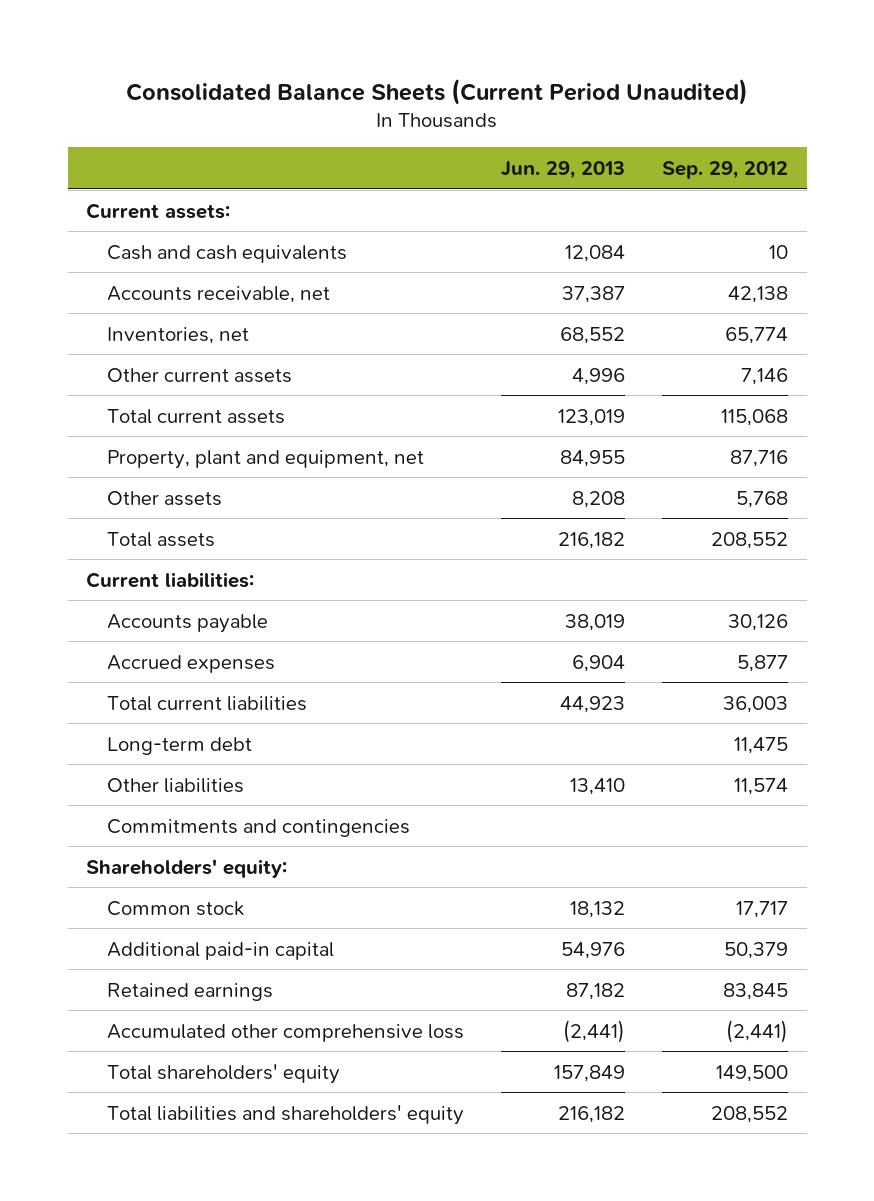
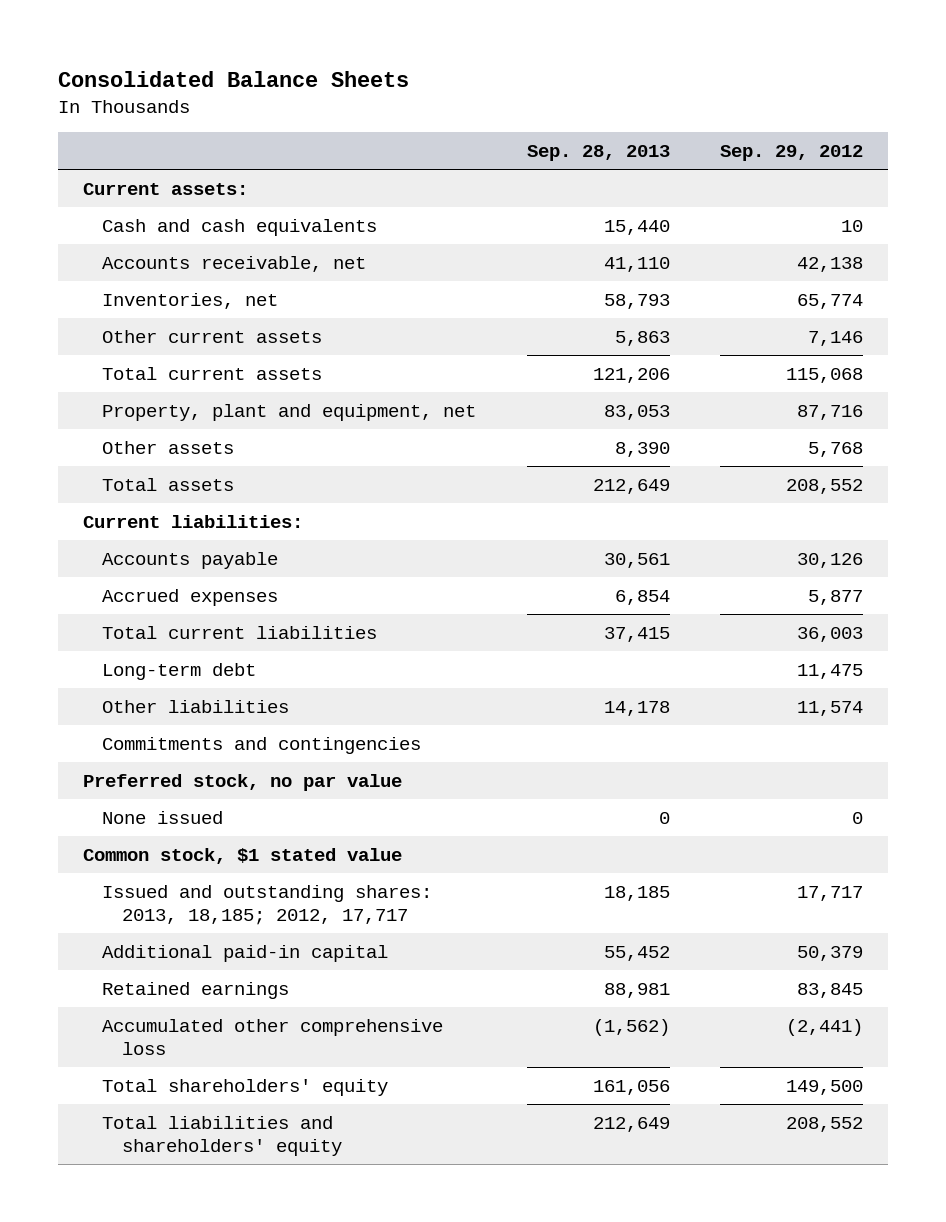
- Consolidated Balance Sheets (Current Period Unaudited)
+ Consolidated Balance Sheets
- | Jun. 29, 2013 | Sep. 29, 2012
+ | Sep. 28, 2013 | Sep. 29, 2012
- Shareholders' equity:
- Common stock | 18,132 | 17,717
+ Preferred stock, no par value
+ None issued | 0 | 0
+ Common stock, $1 stated value
+ Issued and outstanding shares: 2013, 18,185; 2012, 17,717 | 18,185 | 17,717

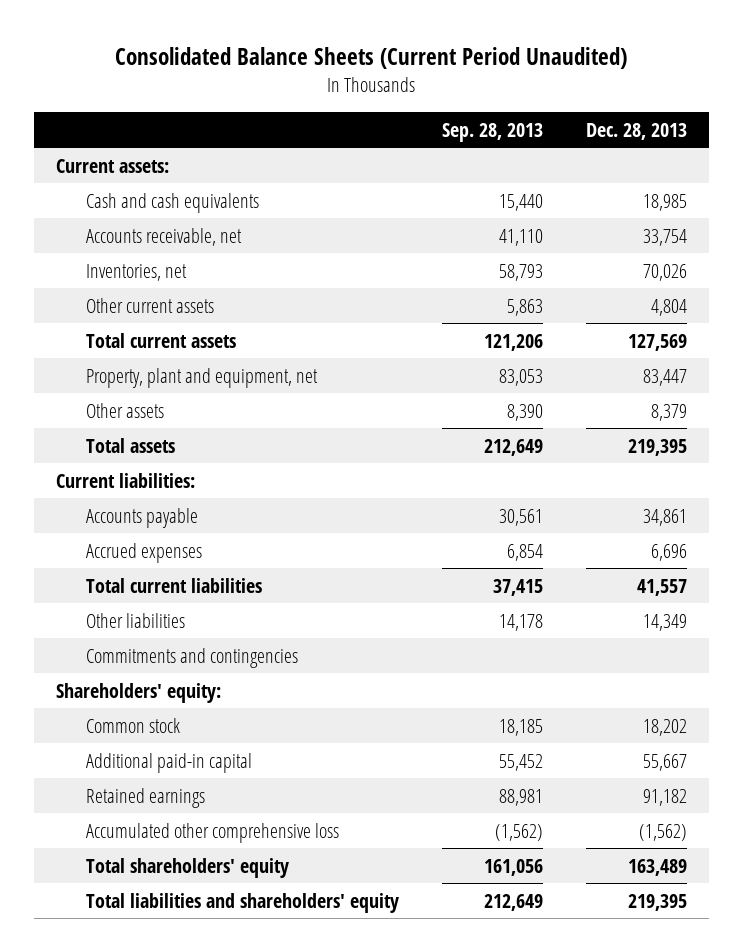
- Consolidated Balance Sheets
+ Consolidated Balance Sheets (Current Period Unaudited)
- | Sep. 28, 2013 | Sep. 29, 2012
+ | Sep. 28, 2013 | Dec. 28, 2013
- Long-term debt | | 11,475
- Preferred stock, no par value
- None issued | 0 | 0
- Common stock, $1 stated value
- Issued and outstanding shares: 2013, 18,185; 2012, 17,717 | 18,185 | 17,717
+ Shareholders' equity:
+ Common stock | 18,185 | 18,202

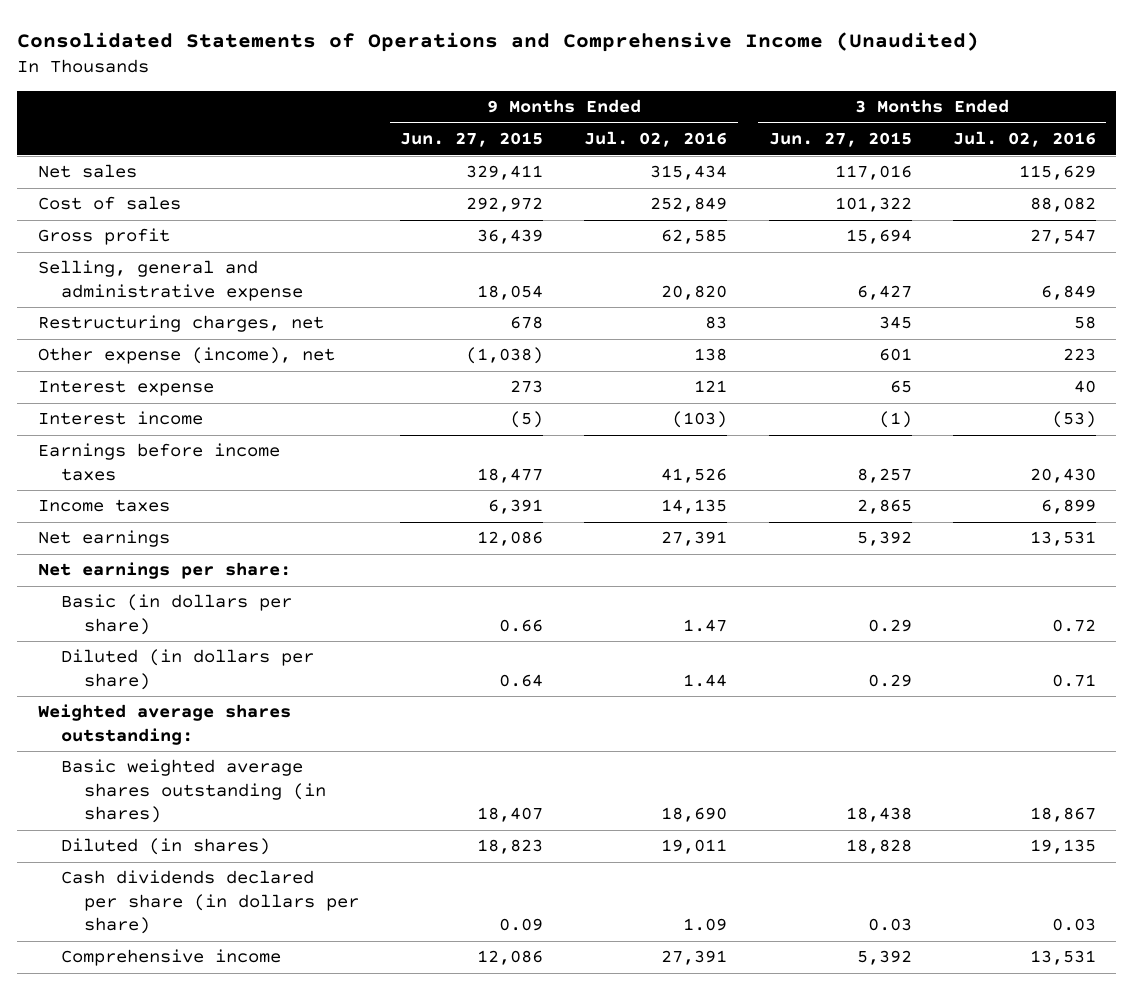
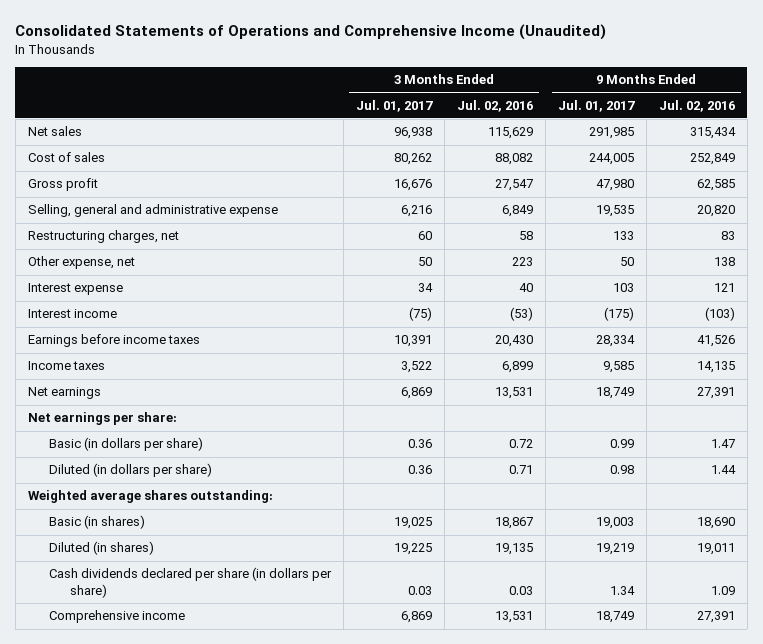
- | 9 Months Ended Jun. 27, 2015 | 9 Months Ended Jul. 02, 2016 | 3 Months Ended Jun. 27, 2015 | 3 Months Ended Jul. 02, 2016
+ | 3 Months Ended Jul. 01, 2017 | 3 Months Ended Jul. 02, 2016 | 9 Months Ended Jul. 01, 2017 | 9 Months Ended Jul. 02, 2016
- Other expense (income), net | (1,038) | 138 | 601 | 223
+ Other expense, net | 50 | 223 | 50 | 138
- Basic weighted average shares outstanding (in shares) | 18,407 | 18,690 | 18,438 | 18,867
+ Basic (in shares) | 19,025 | 18,867 | 19,003 | 18,690

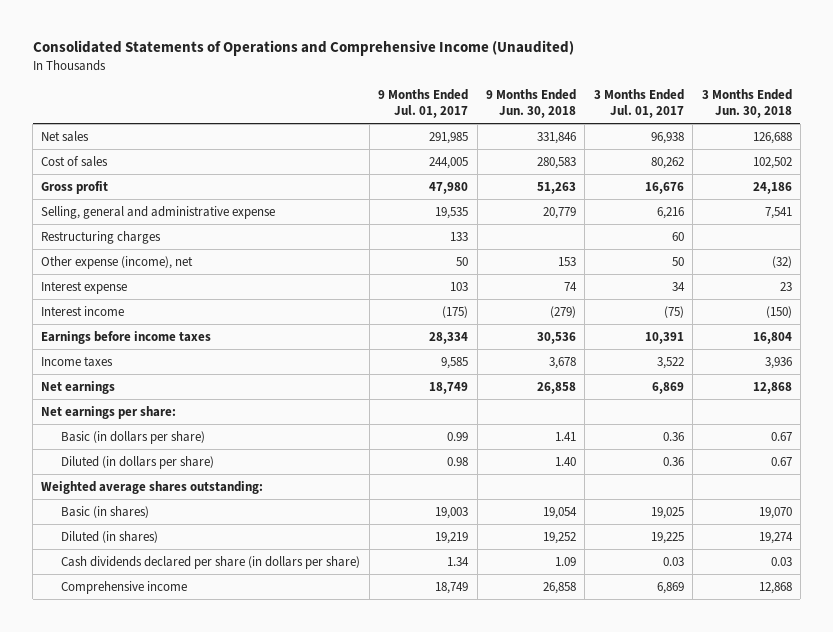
- | 3 Months Ended Jul. 01, 2017 | 3 Months Ended Jul. 02, 2016 | 9 Months Ended Jul. 01, 2017 | 9 Months Ended Jul. 02, 2016
+ | 9 Months Ended Jul. 01, 2017 | 9 Months Ended Jun. 30, 2018 | 3 Months Ended Jul. 01, 2017 | 3 Months Ended Jun. 30, 2018
- Restructuring charges, net | 60 | 58 | 133 | 83
- Other expense, net | 50 | 223 | 50 | 138
+ Restructuring charges | 133 | | 60 |
+ Other expense (income), net | 50 | 153 | 50 | (32)

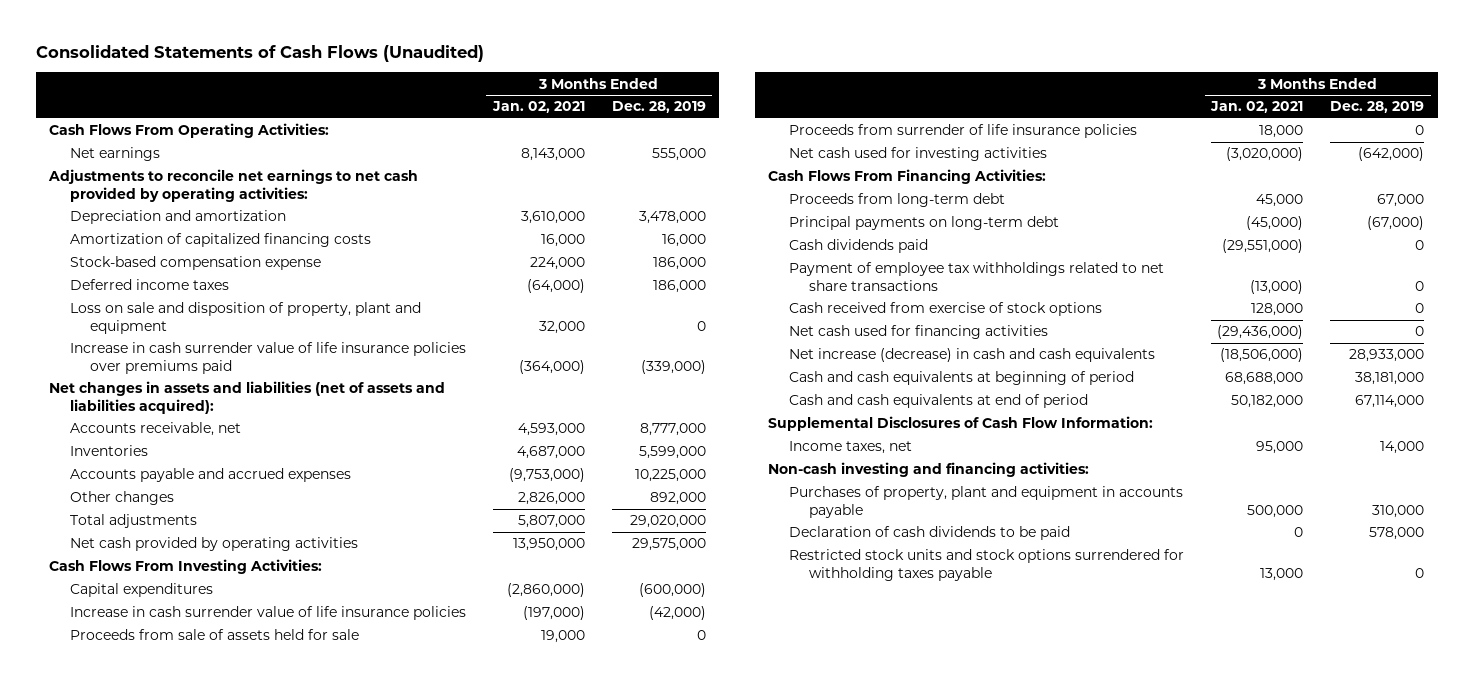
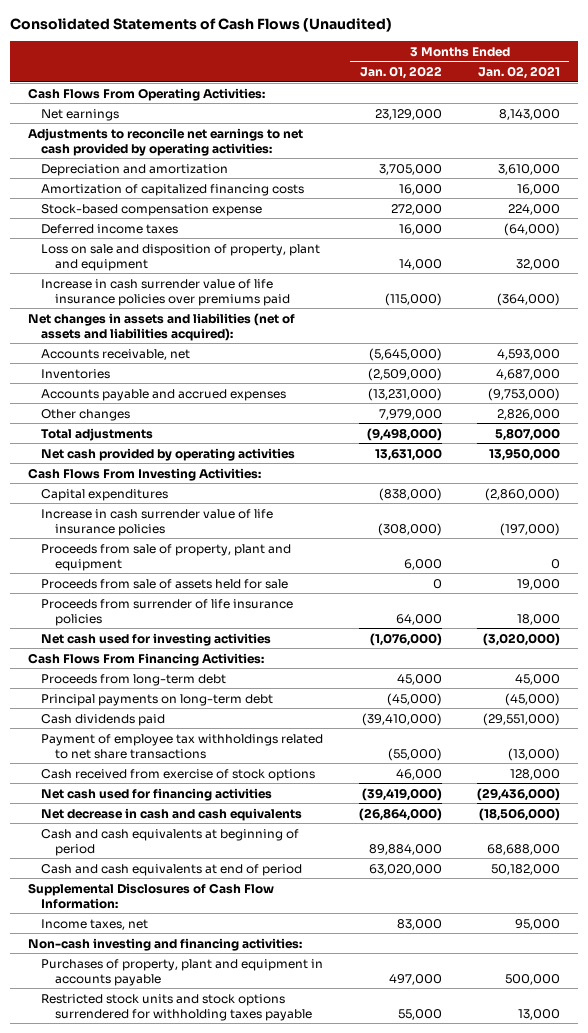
- | 3 Months Ended Jan. 02, 2021 | 3 Months Ended Dec. 28, 2019
+ | 3 Months Ended Jan. 01, 2022 | 3 Months Ended Jan. 02, 2021
+ Proceeds from sale of property, plant and equipment | 6,000 | 0
- Net increase (decrease) in cash and cash equivalents | (18,506,000) | 28,933,000
+ Net decrease in cash and cash equivalents | (26,864,000) | (18,506,000)
- Declaration of cash dividends to be paid | 0 | 578,000

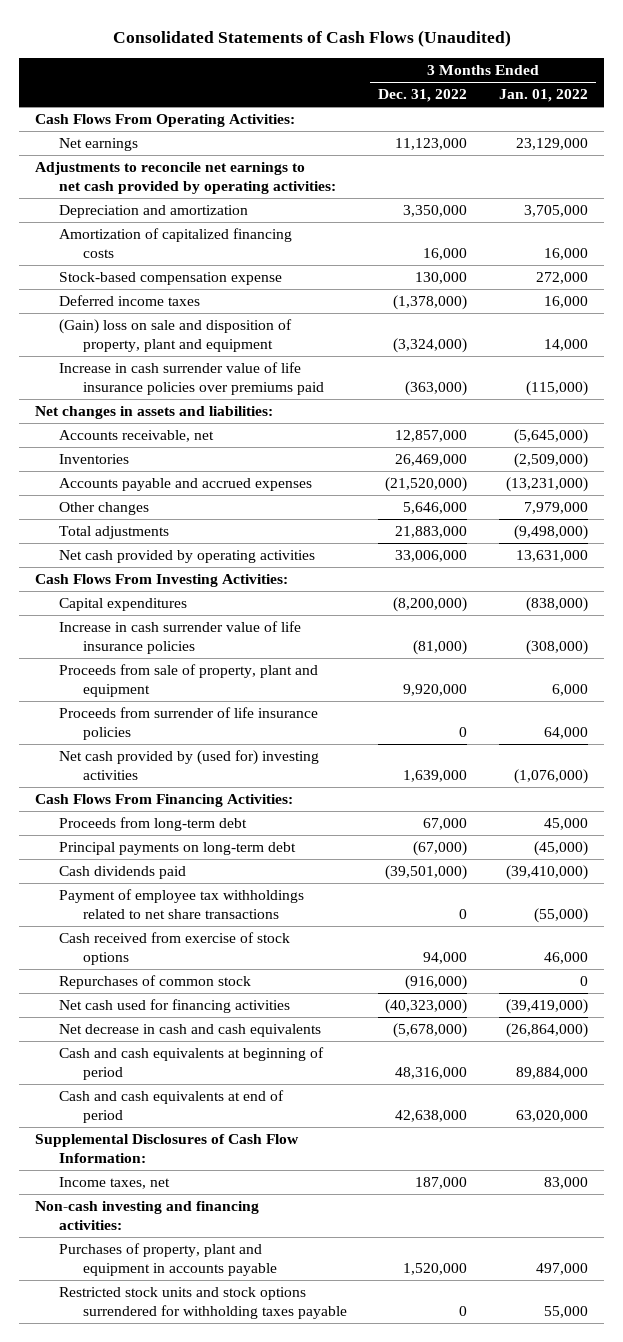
- | 3 Months Ended Jan. 01, 2022 | 3 Months Ended Jan. 02, 2021
+ | 3 Months Ended Dec. 31, 2022 | 3 Months Ended Jan. 01, 2022
- Loss on sale and disposition of property, plant and equipment | 14,000 | 32,000
+ (Gain) loss on sale and disposition of property, plant and equipment | (3,324,000) | 14,000
- Net changes in assets and liabilities (net of assets and liabilities acquired):
+ Net changes in assets and liabilities:
- Proceeds from sale of assets held for sale | 0 | 19,000
- Net cash used for investing activities | (1,076,000) | (3,020,000)
+ Net cash provided by (used for) investing activities | 1,639,000 | (1,076,000)
+ Repurchases of common stock | (916,000) | 0

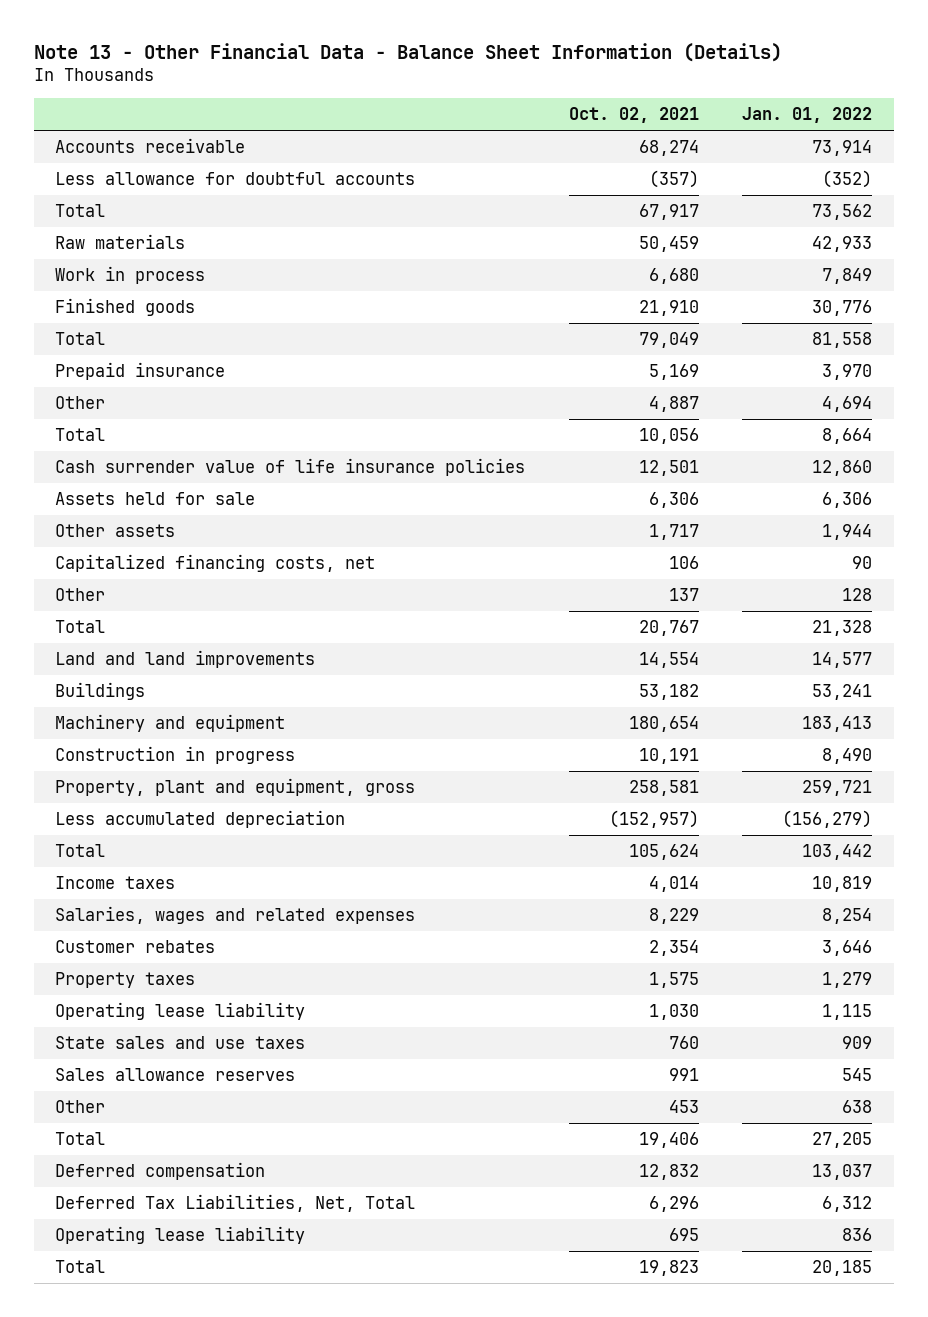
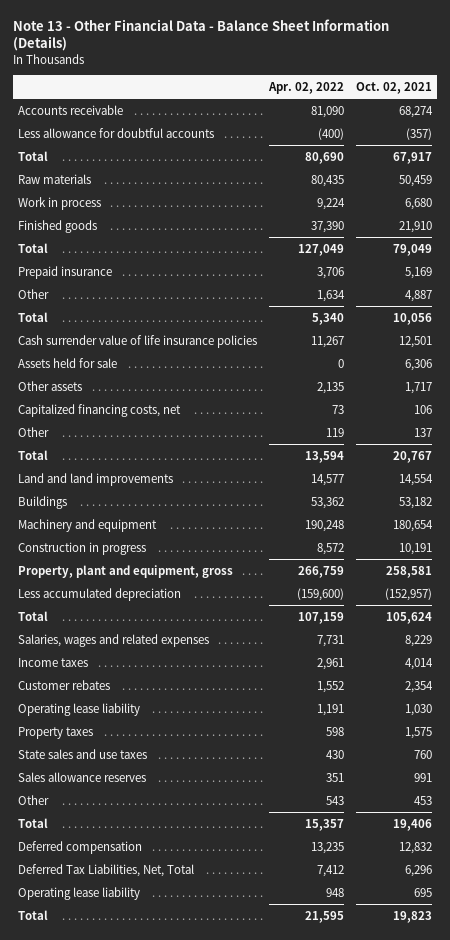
- | Oct. 02, 2021 | Jan. 01, 2022
+ | Apr. 02, 2022 | Oct. 02, 2021
moved down: Income taxes | 2,961 | 4,014
moved down: Property taxes | 598 | 1,575

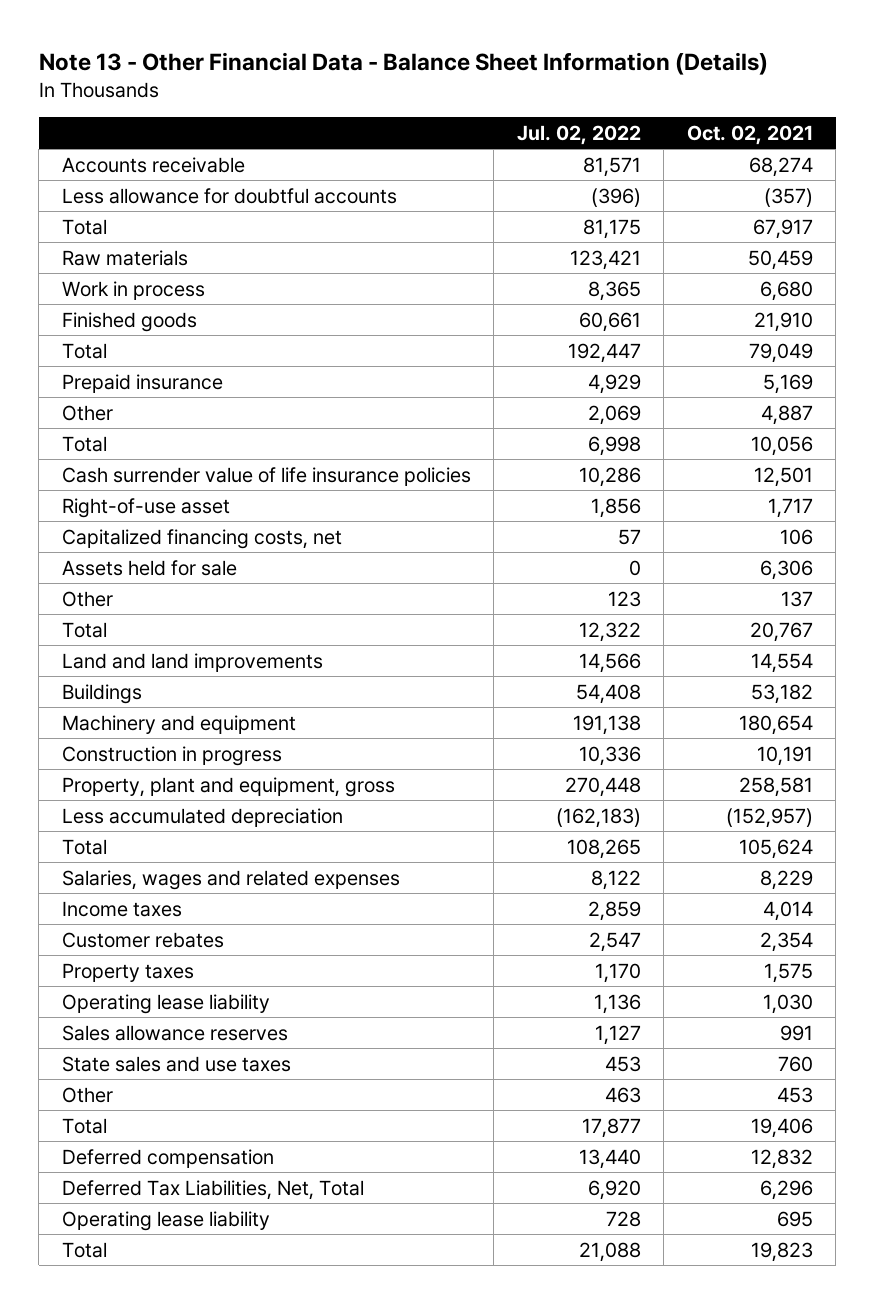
- | Apr. 02, 2022 | Oct. 02, 2021
+ | Jul. 02, 2022 | Oct. 02, 2021
- Other assets | 2,135 | 1,717
+ Right-of-use asset | 1,856 | 1,717
moved down: Assets held for sale | 0 | 6,306
moved down: Operating lease liability | 1,136 | 1,030
moved down: State sales and use taxes | 453 | 760

